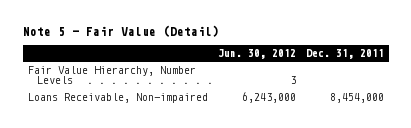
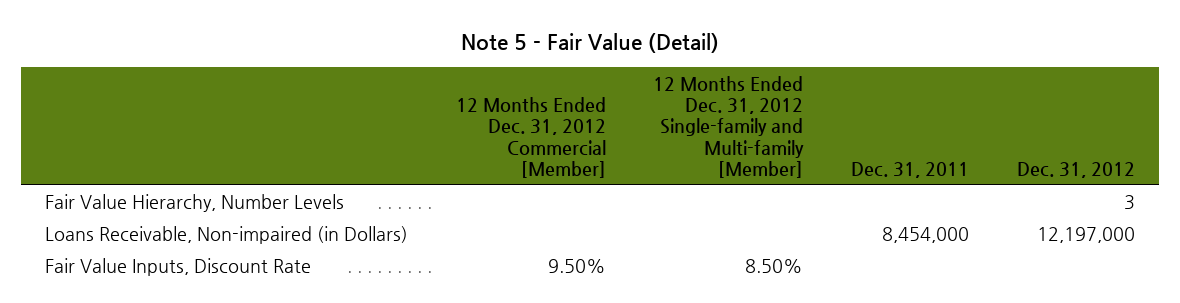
- | Jun. 30, 2012 | Dec. 31, 2011
+ | 12 Months Ended Dec. 31, 2012 Commercial [Member] | 12 Months Ended Dec. 31, 2012 Single-family and Multi-family [Member] | Dec. 31, 2011 | Dec. 31, 2012
- Loans Receivable, Non-impaired | 6,243,000 | 8,454,000
+ Loans Receivable, Non-impaired (in Dollars) | | | 8,454,000 | 12,197,000
+ Fair Value Inputs, Discount Rate | 9.50% | 8.50% | |

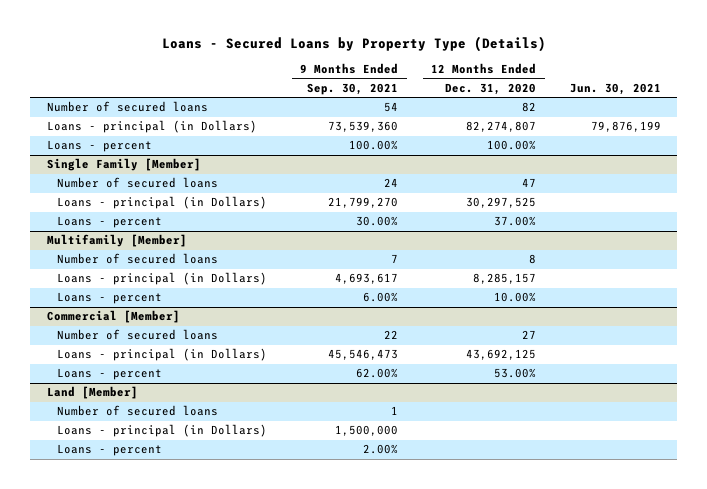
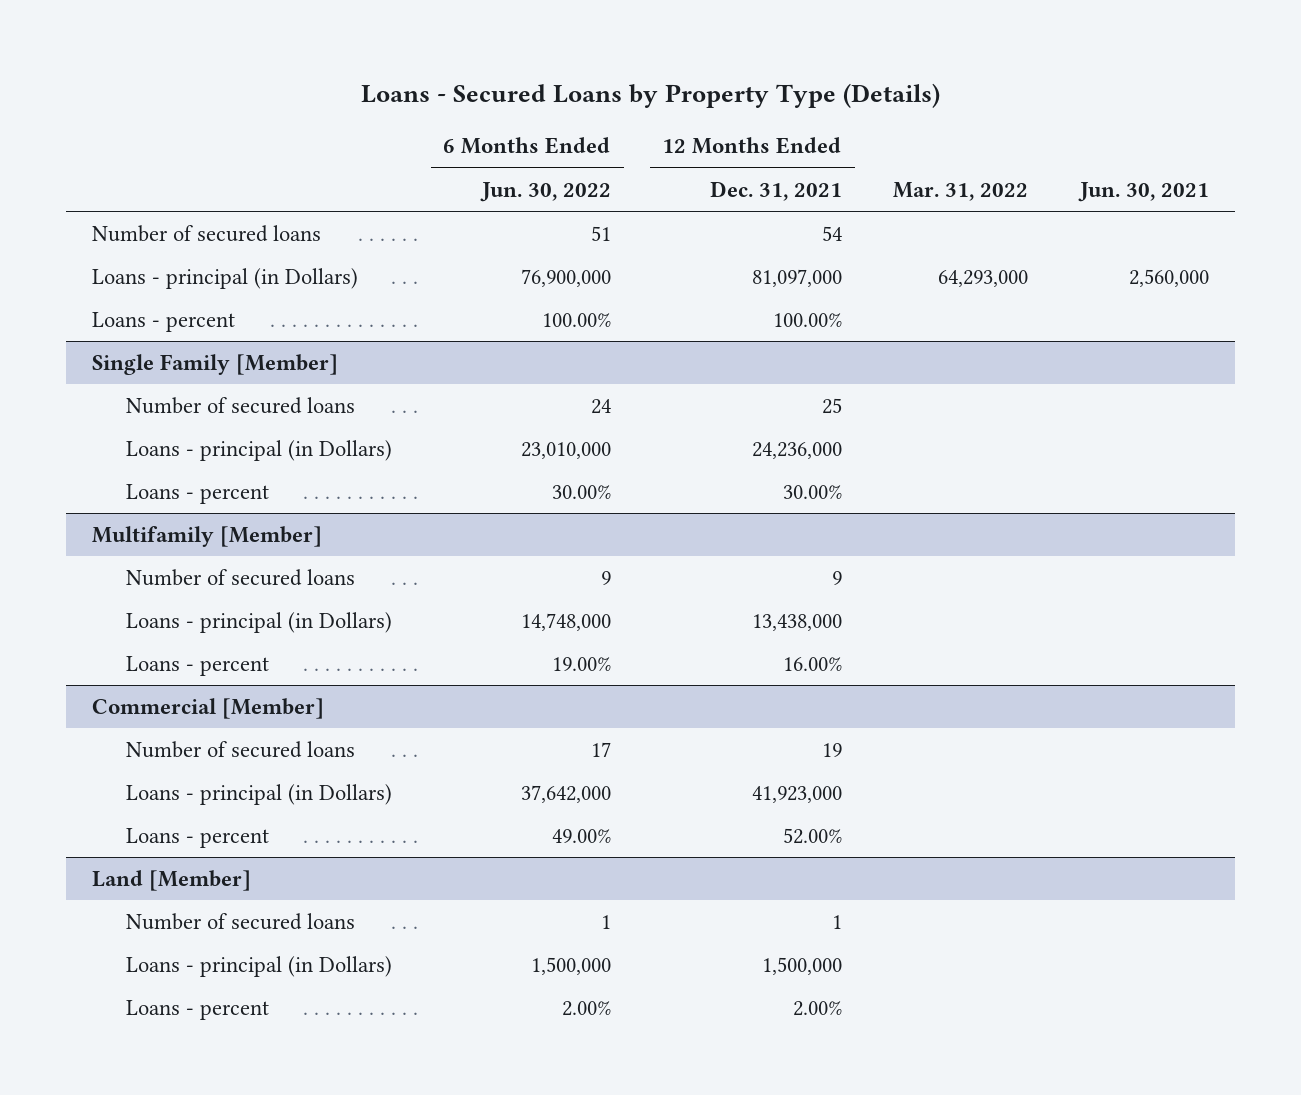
- | 9 Months Ended Sep. 30, 2021 | 12 Months Ended Dec. 31, 2020 | Jun. 30, 2021
+ | 6 Months Ended Jun. 30, 2022 | 12 Months Ended Dec. 31, 2021 | Mar. 31, 2022 | Jun. 30, 2021
- Loans - principal (in Dollars) | 73,539,360 | 82,274,807 | 79,876,199
+ Loans - principal (in Dollars) | 76,900,000 | 81,097,000 | 64,293,000 | 2,560,000

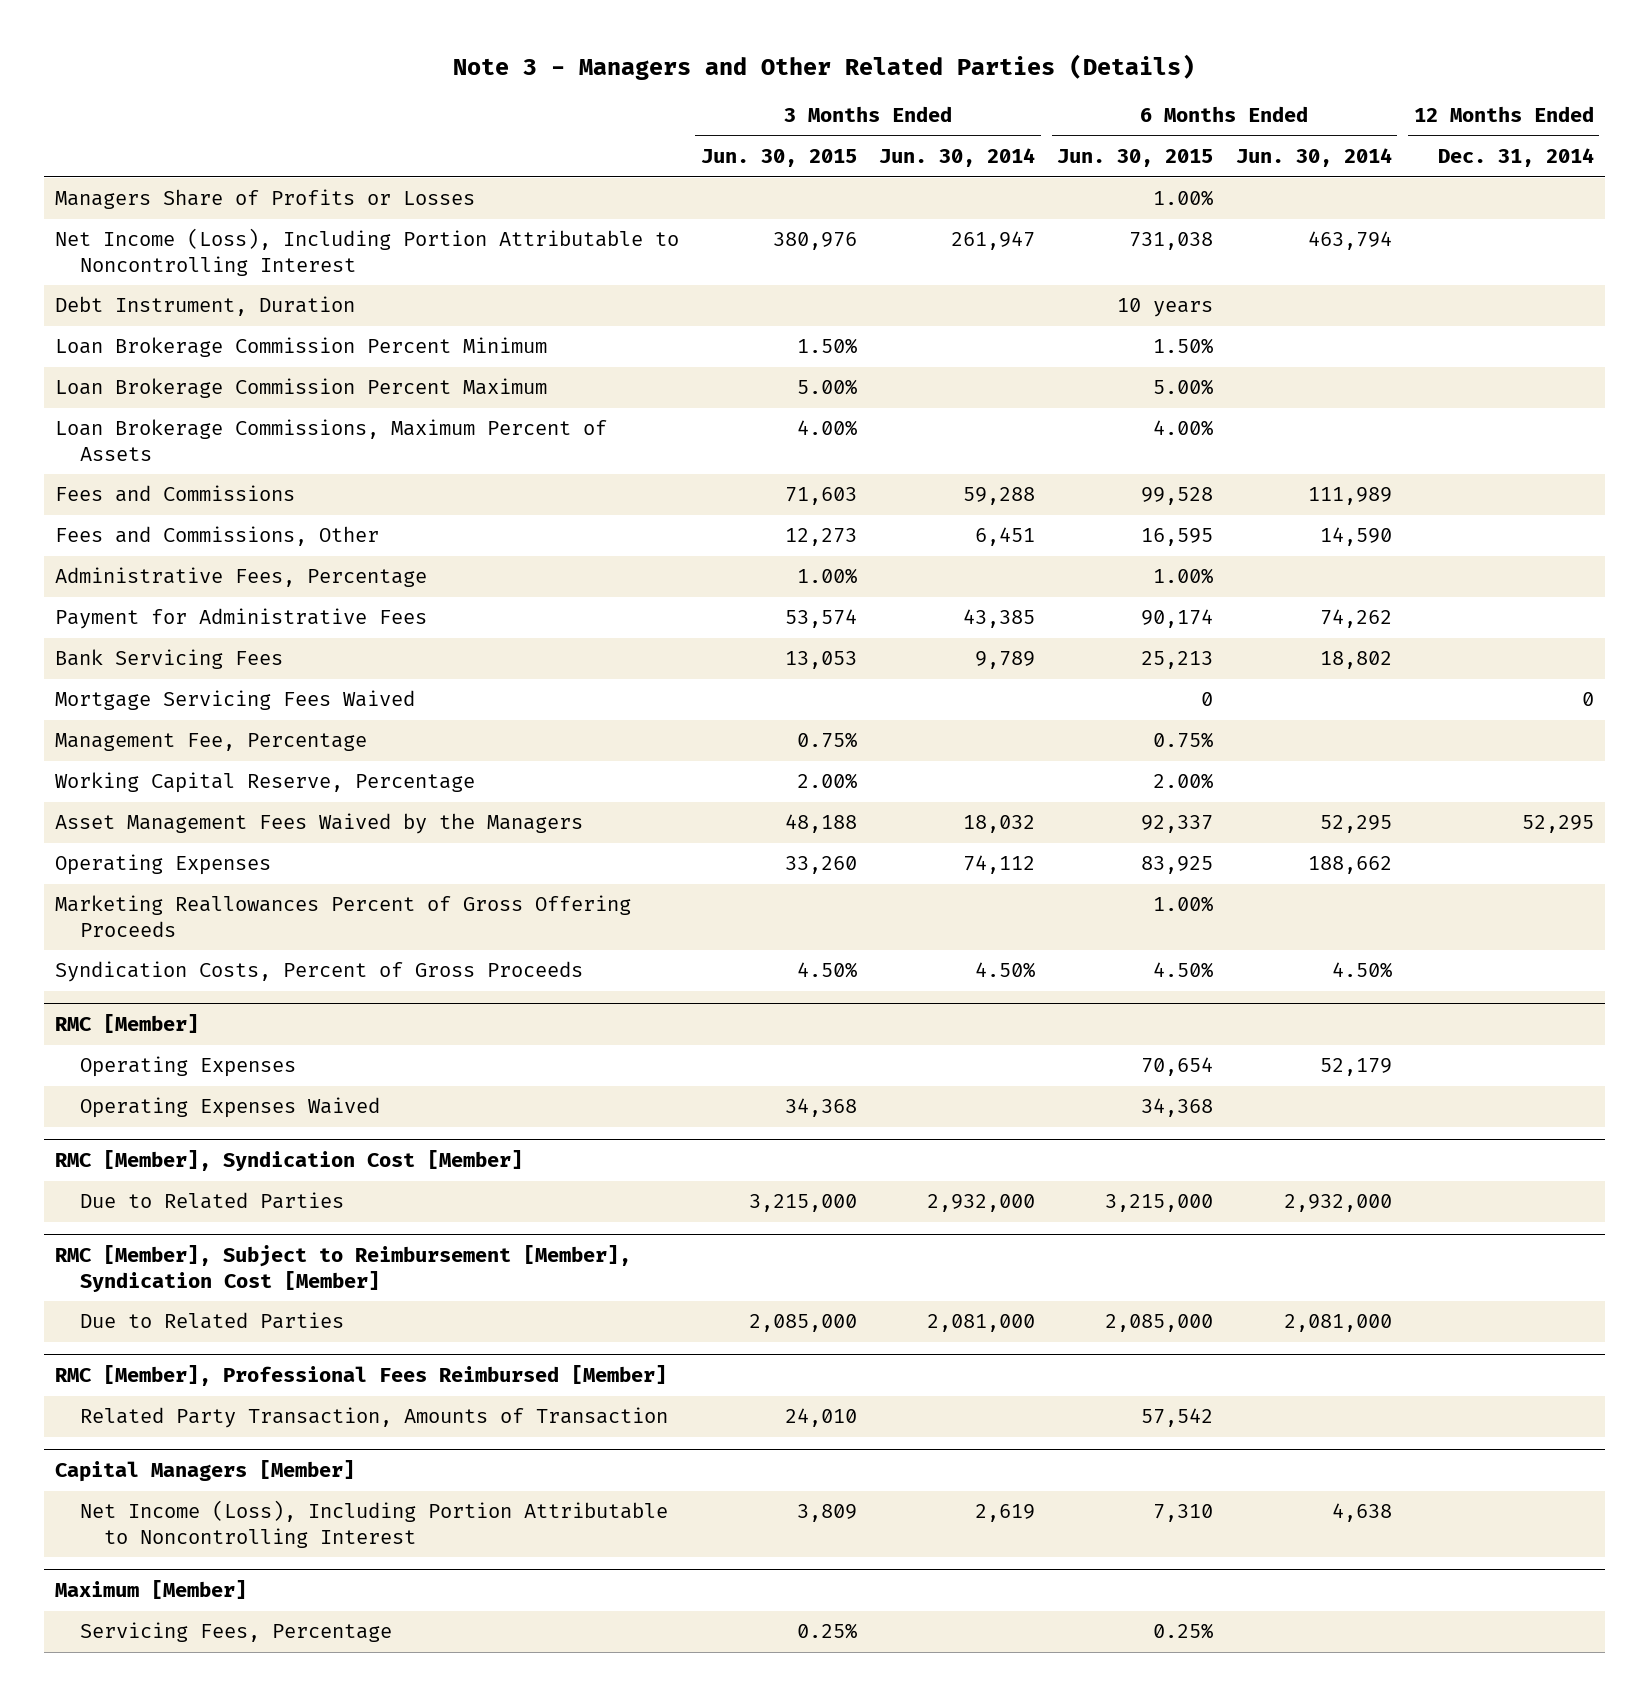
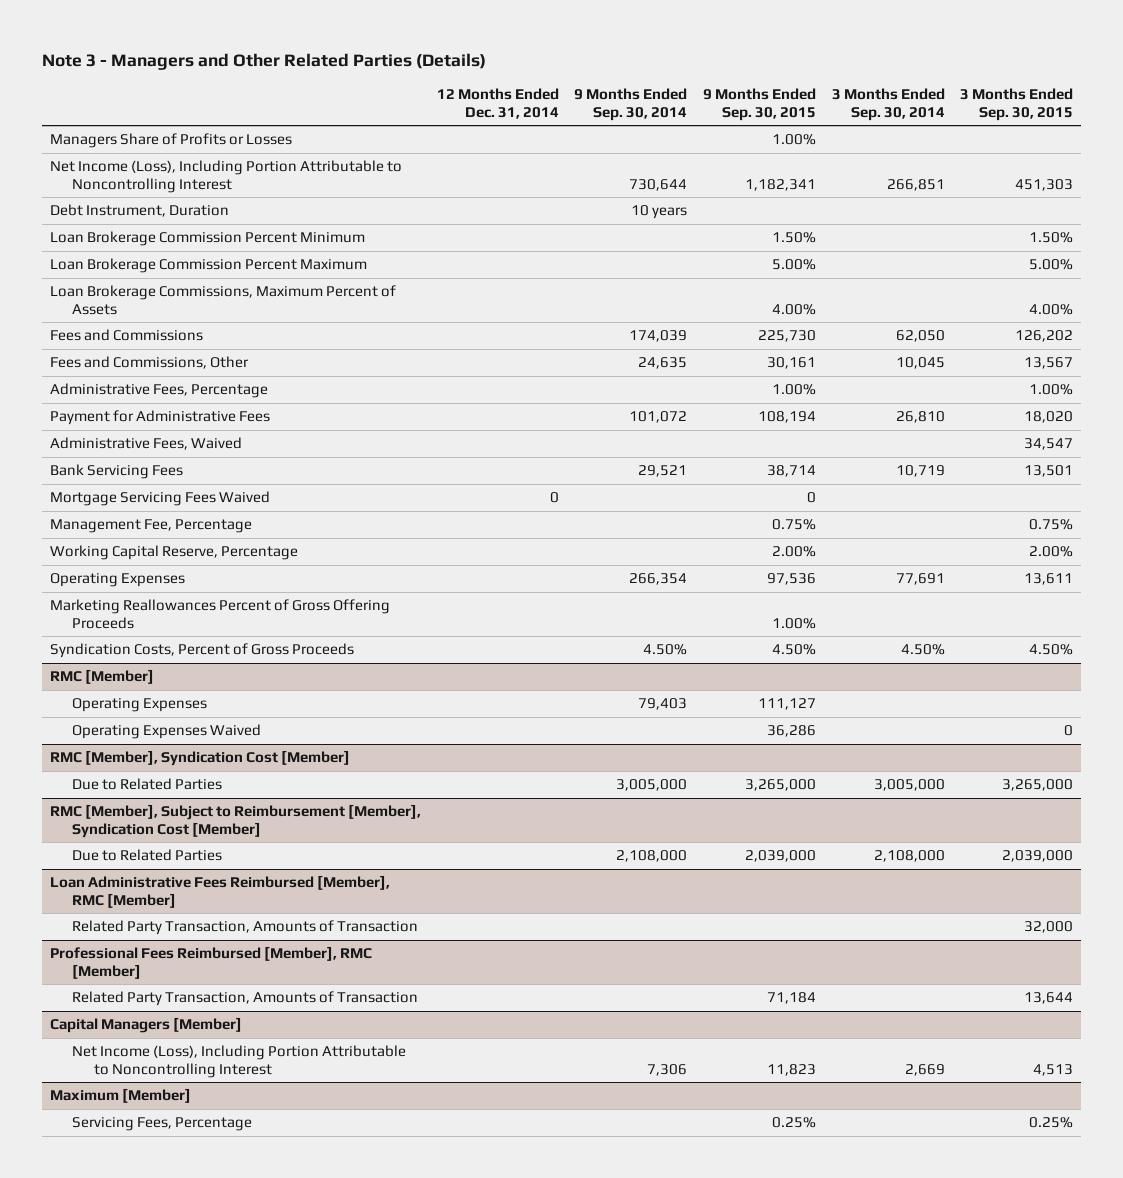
- | 3 Months Ended Jun. 30, 2015 | 3 Months Ended Jun. 30, 2014 | 6 Months Ended Jun. 30, 2015 | 6 Months Ended Jun. 30, 2014 | 12 Months Ended Dec. 31, 2014
+ | 12 Months Ended Dec. 31, 2014 | 9 Months Ended Sep. 30, 2014 | 9 Months Ended Sep. 30, 2015 | 3 Months Ended Sep. 30, 2014 | 3 Months Ended Sep. 30, 2015
+ Administrative Fees, Waived | | | | | 34,547
- Asset Management Fees Waived by the Managers | 48,188 | 18,032 | 92,337 | 52,295 | 52,295
- RMC [Member], Professional Fees Reimbursed [Member]
+ Loan Administrative Fees Reimbursed [Member], RMC [Member]
+ Related Party Transaction, Amounts of Transaction | | | | | 32,000
+ Professional Fees Reimbursed [Member], RMC [Member]

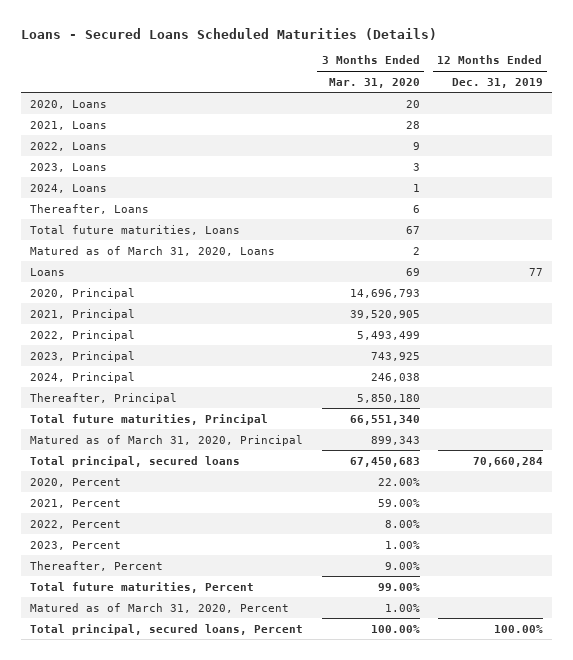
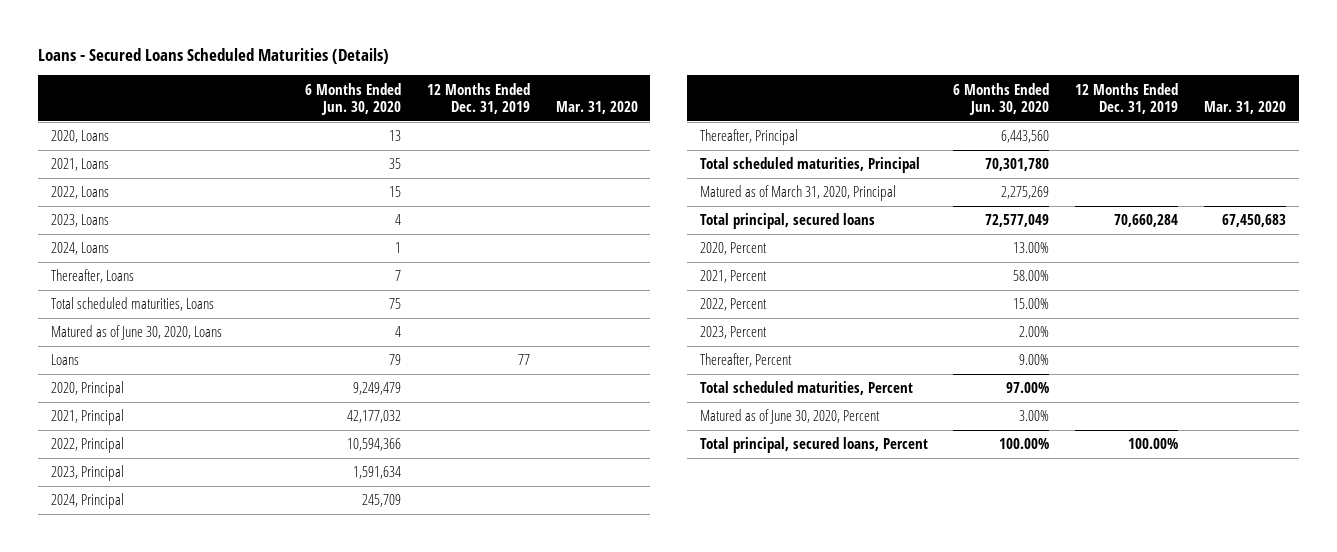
- | 3 Months Ended Mar. 31, 2020 | 12 Months Ended Dec. 31, 2019
+ | 6 Months Ended Jun. 30, 2020 | 12 Months Ended Dec. 31, 2019 | Mar. 31, 2020
- Total future maturities, Loans | 67 |
- Matured as of March 31, 2020, Loans | 2 |
+ Total scheduled maturities, Loans | 75 | |
+ Matured as of June 30, 2020, Loans | 4 | |
- Total future maturities, Principal | 66,551,340 |
+ Total scheduled maturities, Principal | 70,301,780 | |
- Total future maturities, Percent | 99.00% |
- Matured as of March 31, 2020, Percent | 1.00% |
+ Total scheduled maturities, Percent | 97.00% | |
+ Matured as of June 30, 2020, Percent | 3.00% | |

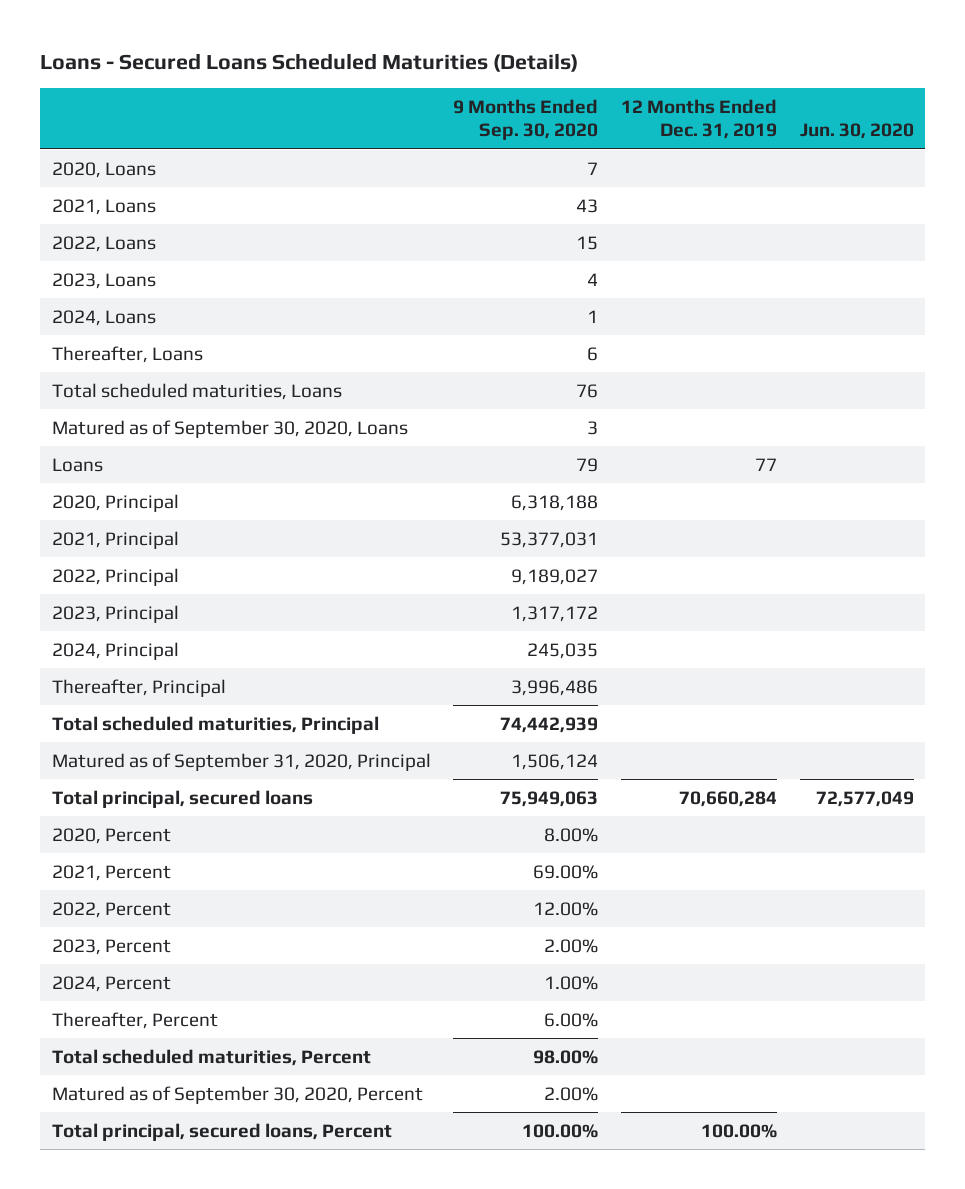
- | 6 Months Ended Jun. 30, 2020 | 12 Months Ended Dec. 31, 2019 | Mar. 31, 2020
+ | 9 Months Ended Sep. 30, 2020 | 12 Months Ended Dec. 31, 2019 | Jun. 30, 2020
- Matured as of June 30, 2020, Loans | 4 | |
+ Matured as of September 30, 2020, Loans | 3 | |
- Matured as of March 31, 2020, Principal | 2,275,269 | |
+ Matured as of September 31, 2020, Principal | 1,506,124 | |
+ 2024, Percent | 1.00% | |
- Matured as of June 30, 2020, Percent | 3.00% | |
+ Matured as of September 30, 2020, Percent | 2.00% | |

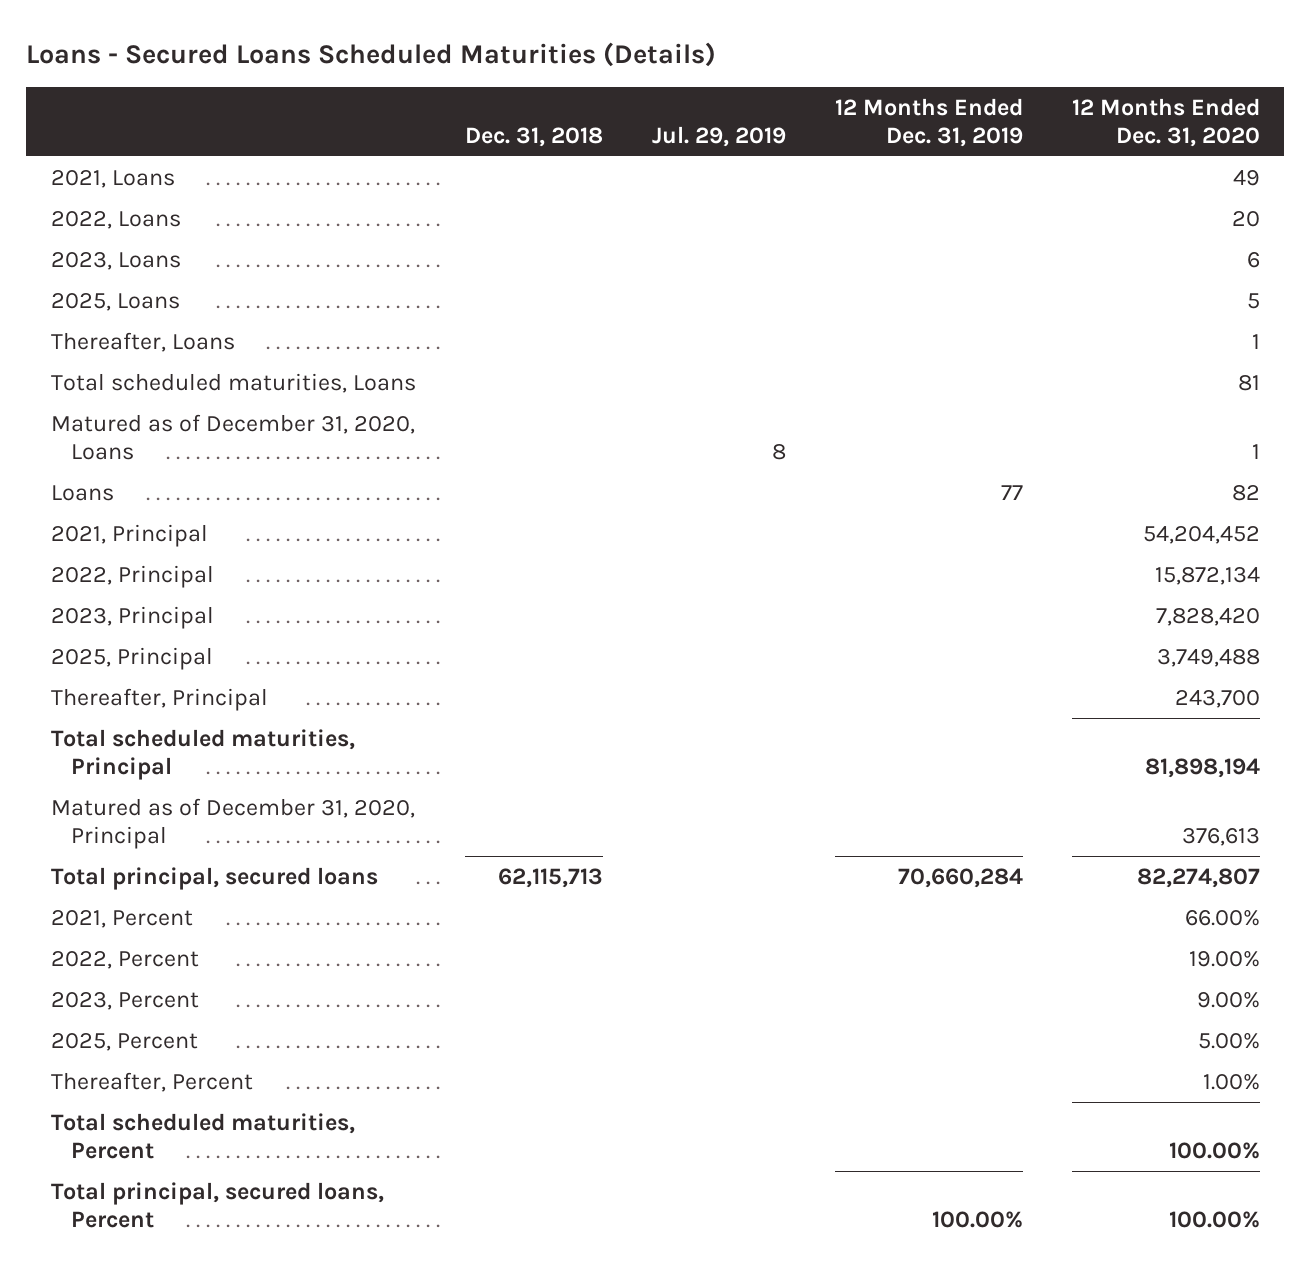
- | 9 Months Ended Sep. 30, 2020 | 12 Months Ended Dec. 31, 2019 | Jun. 30, 2020
+ | Dec. 31, 2018 | Jul. 29, 2019 | 12 Months Ended Dec. 31, 2019 | 12 Months Ended Dec. 31, 2020
- 2020, Loans | 7 | |
- 2024, Loans | 1 | |
+ 2025, Loans | | | | 5
- Matured as of September 30, 2020, Loans | 3 | |
+ Matured as of December 31, 2020, Loans | | 8 | | 1
- 2020, Principal | 6,318,188 | |
- 2024, Principal | 245,035 | |
+ 2025, Principal | | | | 3,749,488
- Matured as of September 31, 2020, Principal | 1,506,124 | |
+ Matured as of December 31, 2020, Principal | | | | 376,613
- 2020, Percent | 8.00% | |
- 2024, Percent | 1.00% | |
+ 2025, Percent | | | | 5.00%
- Matured as of September 30, 2020, Percent | 2.00% | |

